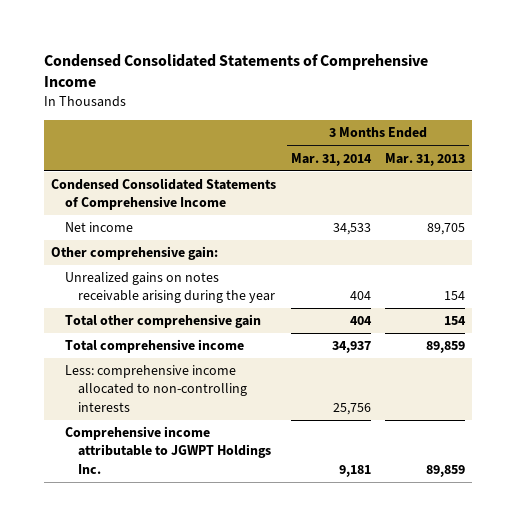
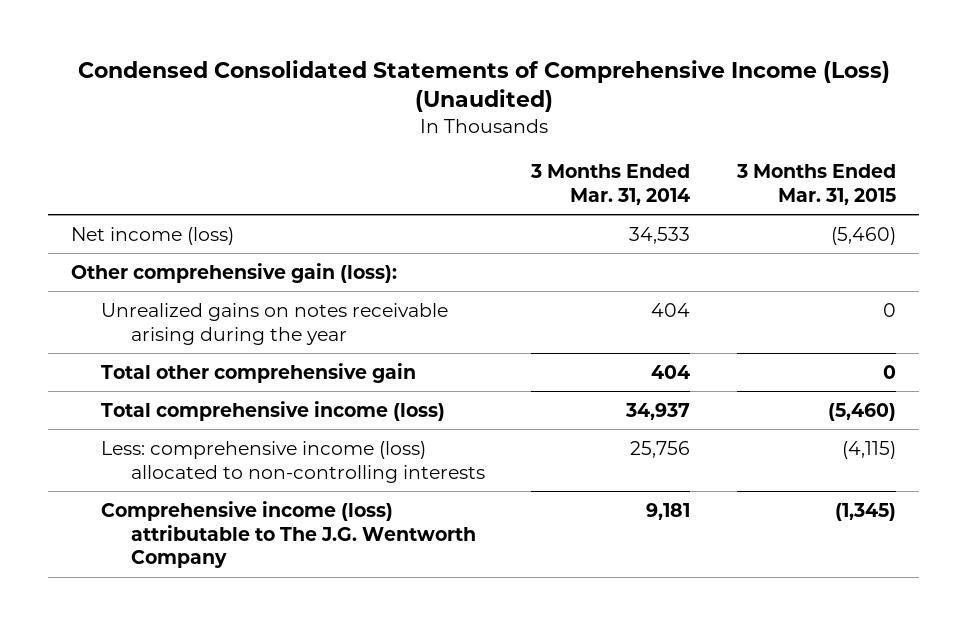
- Condensed Consolidated Statements of Comprehensive Income
+ Condensed Consolidated Statements of Comprehensive Income (Loss) (Unaudited)
- | 3 Months Ended Mar. 31, 2014 | 3 Months Ended Mar. 31, 2013
+ | 3 Months Ended Mar. 31, 2014 | 3 Months Ended Mar. 31, 2015
- Condensed Consolidated Statements of Comprehensive Income
- Net income | 34,533 | 89,705
- Other comprehensive gain:
+ Net income (loss) | 34,533 | (5,460)
+ Other comprehensive gain (loss):
- Total comprehensive income | 34,937 | 89,859
- Less: comprehensive income allocated to non-controlling interests | 25,756 |
- Comprehensive income attributable to JGWPT Holdings Inc. | 9,181 | 89,859
+ Total comprehensive income (loss) | 34,937 | (5,460)
+ Less: comprehensive income (loss) allocated to non-controlling interests | 25,756 | (4,115)
+ Comprehensive income (loss) attributable to The J.G. Wentworth Company | 9,181 | (1,345)

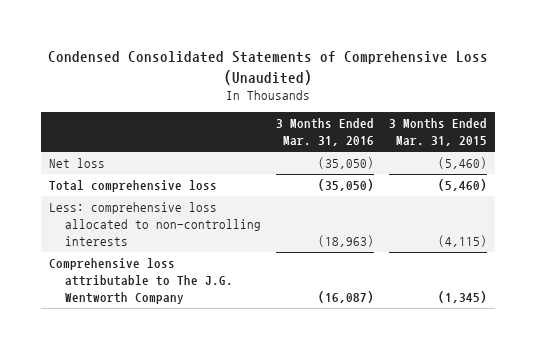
- Condensed Consolidated Statements of Comprehensive Income (Loss) (Unaudited)
+ Condensed Consolidated Statements of Comprehensive Loss (Unaudited)
- | 3 Months Ended Mar. 31, 2014 | 3 Months Ended Mar. 31, 2015
+ | 3 Months Ended Mar. 31, 2016 | 3 Months Ended Mar. 31, 2015
- Net income (loss) | 34,533 | (5,460)
- Other comprehensive gain (loss):
- Unrealized gains on notes receivable arising during the year | 404 | 0
- Total other comprehensive gain | 404 | 0
- Total comprehensive income (loss) | 34,937 | (5,460)
- Less: comprehensive income (loss) allocated to non-controlling interests | 25,756 | (4,115)
- Comprehensive income (loss) attributable to The J.G. Wentworth Company | 9,181 | (1,345)
+ Net loss | (35,050) | (5,460)
+ Total comprehensive loss | (35,050) | (5,460)
+ Less: comprehensive loss allocated to non-controlling interests | (18,963) | (4,115)
+ Comprehensive loss attributable to The J.G. Wentworth Company | (16,087) | (1,345)

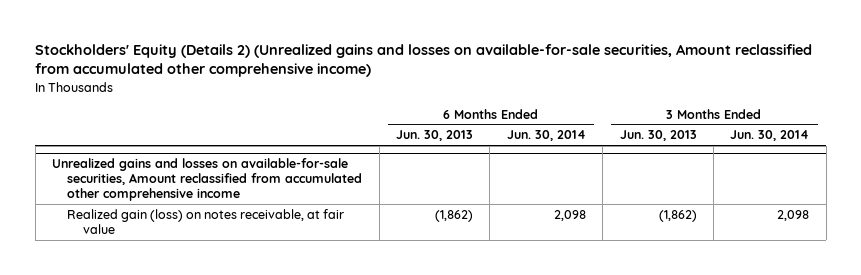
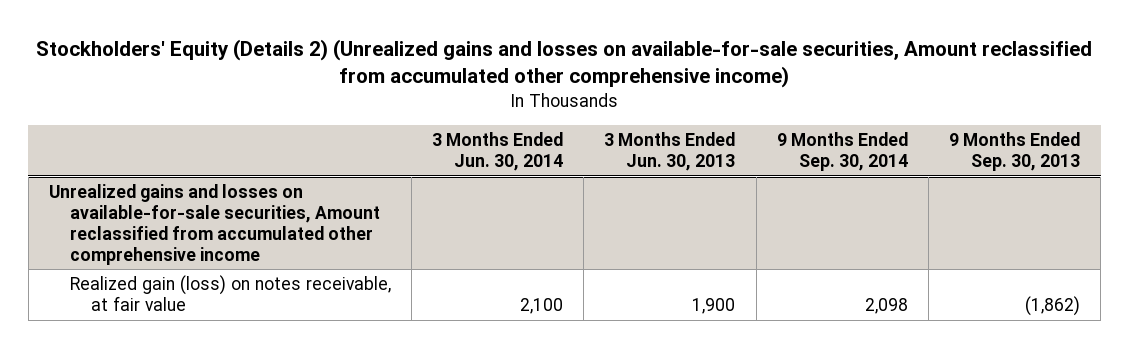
- | 6 Months Ended Jun. 30, 2013 | 6 Months Ended Jun. 30, 2014 | 3 Months Ended Jun. 30, 2013 | 3 Months Ended Jun. 30, 2014
+ | 3 Months Ended Jun. 30, 2014 | 3 Months Ended Jun. 30, 2013 | 9 Months Ended Sep. 30, 2014 | 9 Months Ended Sep. 30, 2013
@ Unrealized gains and losses on available-for-sale securities, Amount reclassified from accumulated other comprehensive income
- Realized gain (loss) on notes receivable, at fair value | (1,862) | 2,098 | (1,862) | 2,098
+ Realized gain (loss) on notes receivable, at fair value | 2,100 | 1,900 | 2,098 | (1,862)

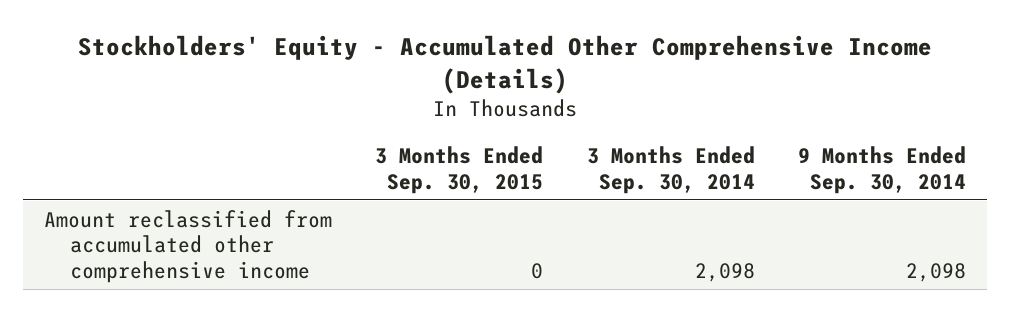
- Stockholders' Equity (Details 2) (Unrealized gains and losses on available-for-sale securities, Amount reclassified from accumulated other comprehensive income)
+ Stockholders' Equity - Accumulated Other Comprehensive Income (Details)
- | 3 Months Ended Jun. 30, 2014 | 3 Months Ended Jun. 30, 2013 | 9 Months Ended Sep. 30, 2014 | 9 Months Ended Sep. 30, 2013
+ | 3 Months Ended Sep. 30, 2015 | 3 Months Ended Sep. 30, 2014 | 9 Months Ended Sep. 30, 2014
- Unrealized gains and losses on available-for-sale securities, Amount reclassified from accumulated other comprehensive income
- Realized gain (loss) on notes receivable, at fair value | 2,100 | 1,900 | 2,098 | (1,862)
+ Amount reclassified from accumulated other comprehensive income | 0 | 2,098 | 2,098

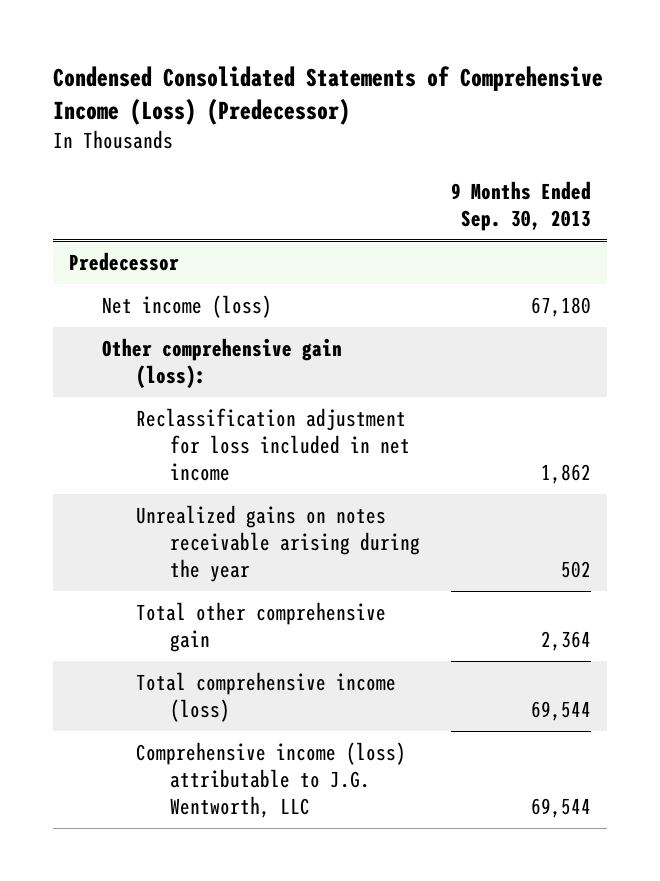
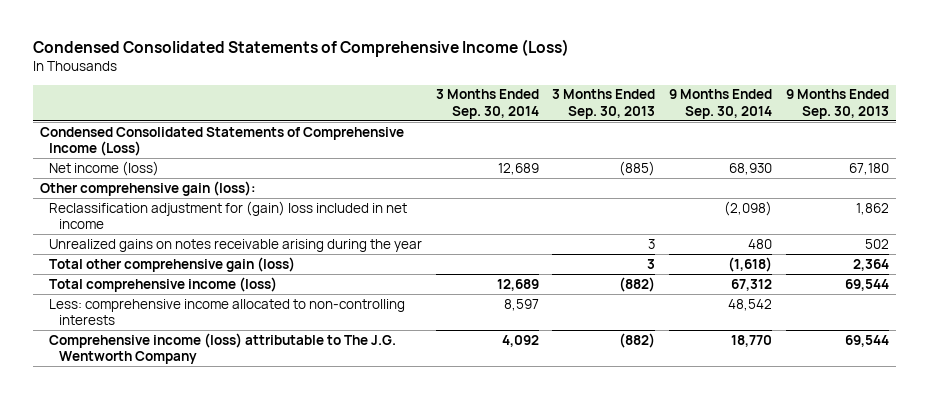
- Condensed Consolidated Statements of Comprehensive Income (Loss) (Predecessor)
+ Condensed Consolidated Statements of Comprehensive Income (Loss)
- | 9 Months Ended Sep. 30, 2013
+ | 3 Months Ended Sep. 30, 2014 | 3 Months Ended Sep. 30, 2013 | 9 Months Ended Sep. 30, 2014 | 9 Months Ended Sep. 30, 2013
- Predecessor
+ Condensed Consolidated Statements of Comprehensive Income (Loss)
- Reclassification adjustment for loss included in net income | 1,862
+ Reclassification adjustment for (gain) loss included in net income | | | (2,098) | 1,862
- Total other comprehensive gain | 2,364
+ Total other comprehensive gain (loss) | | 3 | (1,618) | 2,364
- Comprehensive income (loss) attributable to J.G. Wentworth, LLC | 69,544
+ Less: comprehensive income allocated to non-controlling interests | 8,597 | | 48,542 |
+ Comprehensive income (loss) attributable to The J.G. Wentworth Company | 4,092 | (882) | 18,770 | 69,544

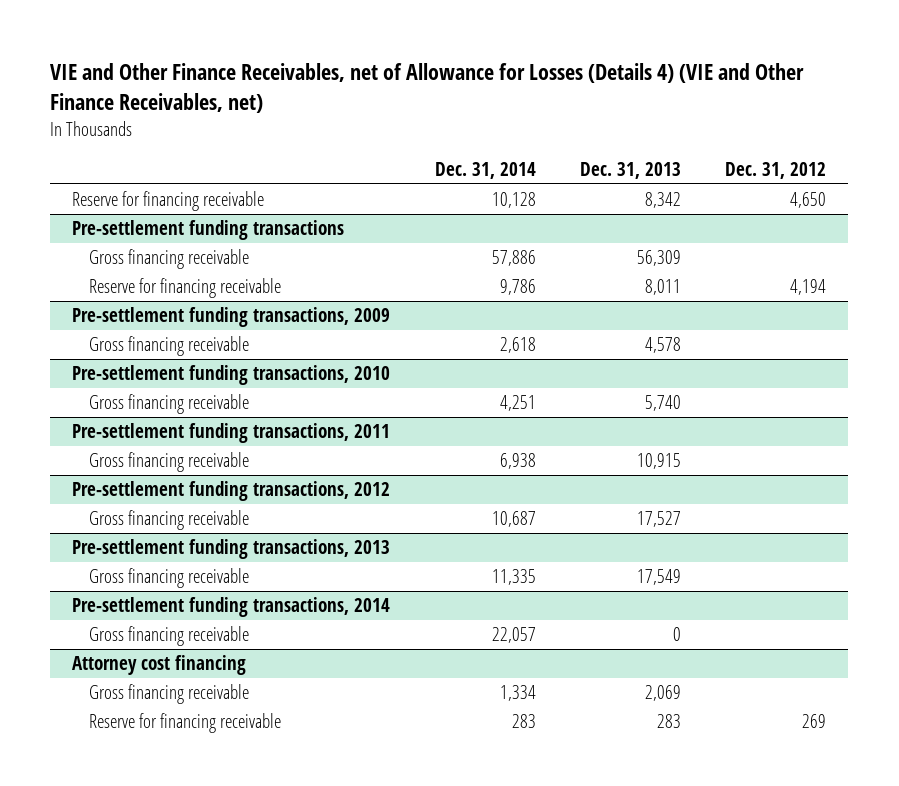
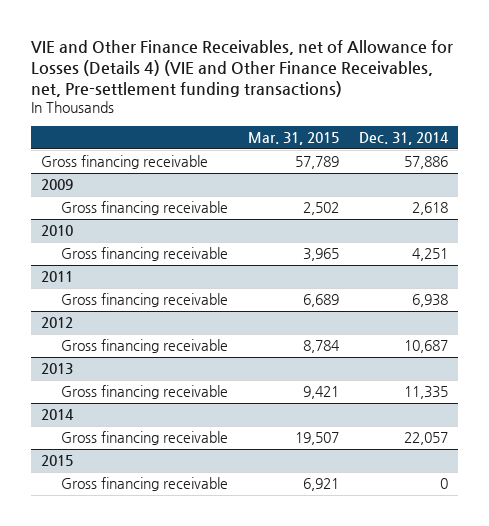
- VIE and Other Finance Receivables, net of Allowance for Losses (Details 4) (VIE and Other Finance Receivables, net)
+ VIE and Other Finance Receivables, net of Allowance for Losses (Details 4) (VIE and Other Finance Receivables, net, Pre-settlement funding transactions)
- | Dec. 31, 2014 | Dec. 31, 2013 | Dec. 31, 2012
+ | Mar. 31, 2015 | Dec. 31, 2014
- Reserve for financing receivable | 10,128 | 8,342 | 4,650
- Pre-settlement funding transactions
- Reserve for financing receivable | 9,786 | 8,011 | 4,194
- Pre-settlement funding transactions, 2009
+ 2009
- Pre-settlement funding transactions, 2010
+ 2010
- Pre-settlement funding transactions, 2011
+ 2011
- Pre-settlement funding transactions, 2012
+ 2012
- Pre-settlement funding transactions, 2013
+ 2013
- Pre-settlement funding transactions, 2014
+ 2014
- Attorney cost financing
- Gross financing receivable | 1,334 | 2,069 |
- Reserve for financing receivable | 283 | 283 | 269
+ 2015
+ Gross financing receivable | 6,921 | 0

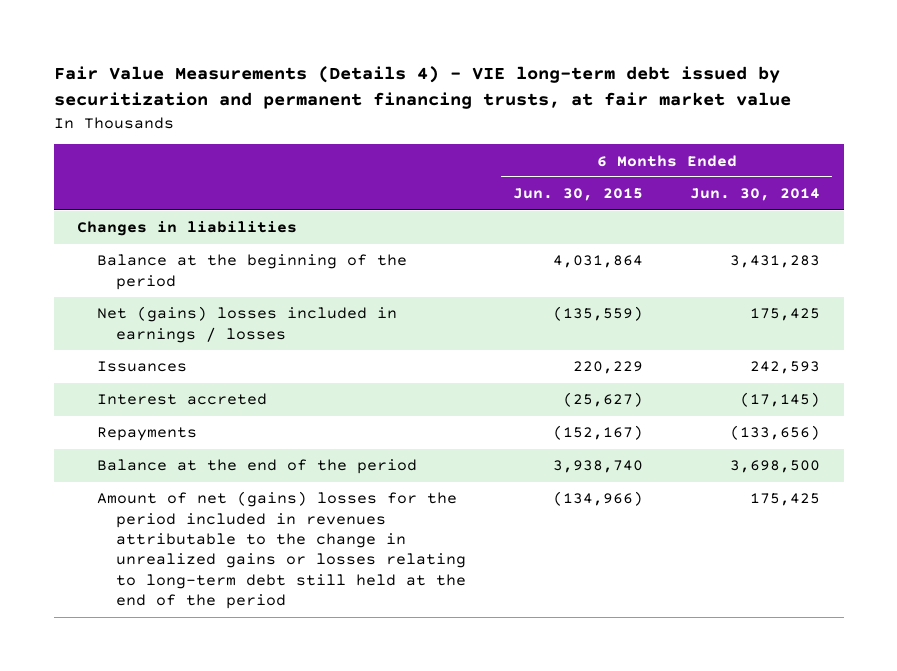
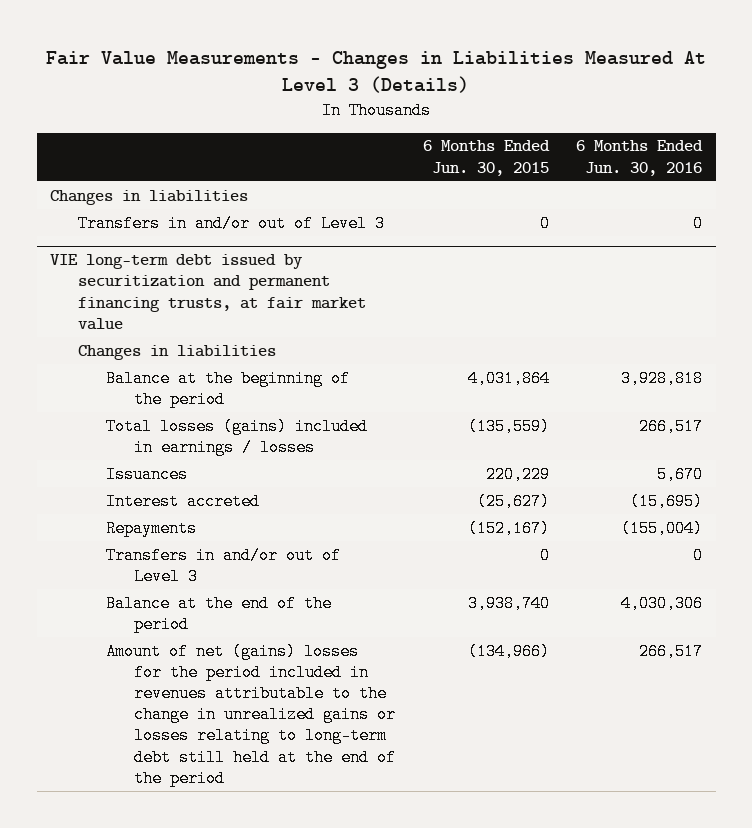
- Fair Value Measurements (Details 4) - VIE long-term debt issued by securitization and permanent financing trusts, at fair market value
+ Fair Value Measurements - Changes in Liabilities Measured At Level 3 (Details)
- | 6 Months Ended Jun. 30, 2015 | 6 Months Ended Jun. 30, 2014
+ | 6 Months Ended Jun. 30, 2015 | 6 Months Ended Jun. 30, 2016
+ Transfers in and/or out of Level 3 | 0 | 0
+ VIE long-term debt issued by securitization and permanent financing trusts, at fair market value
+ Changes in liabilities
- Net (gains) losses included in earnings / losses | (135,559) | 175,425
+ Total losses (gains) included in earnings / losses | (135,559) | 266,517
+ Transfers in and/or out of Level 3 | 0 | 0

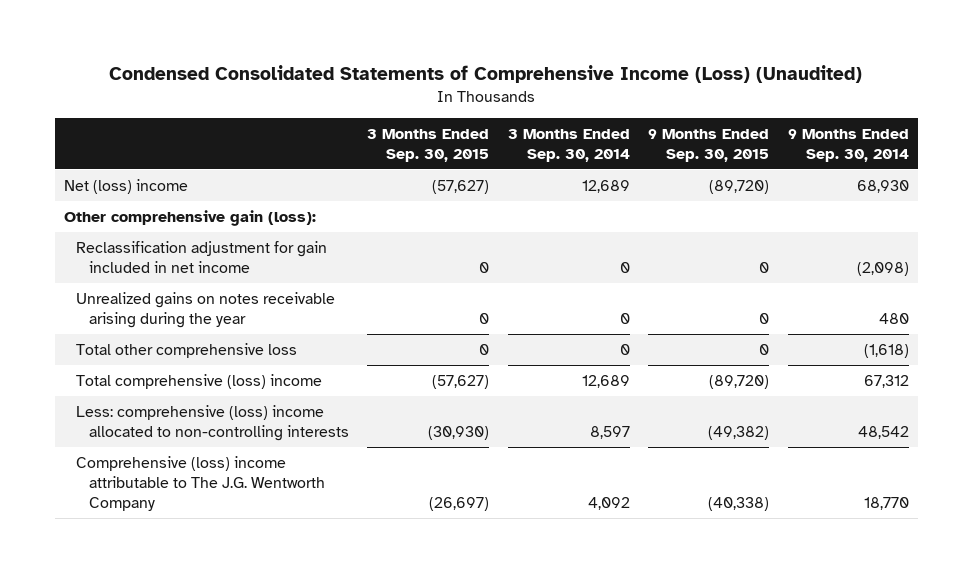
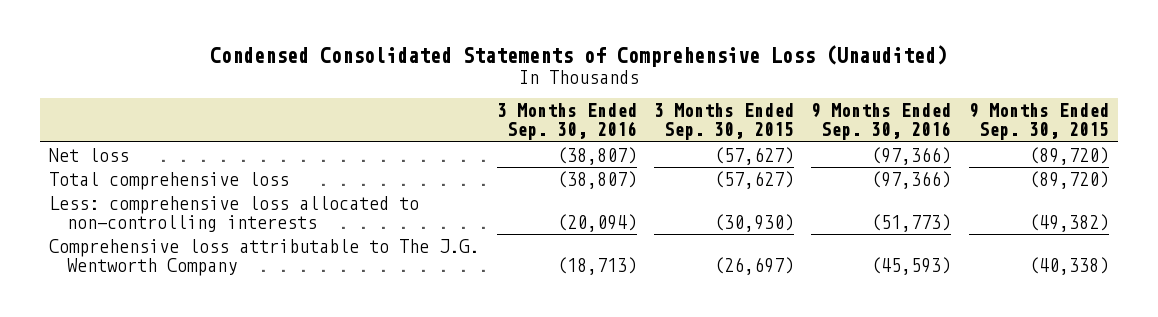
- Condensed Consolidated Statements of Comprehensive Income (Loss) (Unaudited)
+ Condensed Consolidated Statements of Comprehensive Loss (Unaudited)
- | 3 Months Ended Sep. 30, 2015 | 3 Months Ended Sep. 30, 2014 | 9 Months Ended Sep. 30, 2015 | 9 Months Ended Sep. 30, 2014
+ | 3 Months Ended Sep. 30, 2016 | 3 Months Ended Sep. 30, 2015 | 9 Months Ended Sep. 30, 2016 | 9 Months Ended Sep. 30, 2015
- Net (loss) income | (57,627) | 12,689 | (89,720) | 68,930
- Other comprehensive gain (loss):
- Reclassification adjustment for gain included in net income | 0 | 0 | 0 | (2,098)
- Unrealized gains on notes receivable arising during the year | 0 | 0 | 0 | 480
- Total other comprehensive loss | 0 | 0 | 0 | (1,618)
- Total comprehensive (loss) income | (57,627) | 12,689 | (89,720) | 67,312
- Less: comprehensive (loss) income allocated to non-controlling interests | (30,930) | 8,597 | (49,382) | 48,542
- Comprehensive (loss) income attributable to The J.G. Wentworth Company | (26,697) | 4,092 | (40,338) | 18,770
+ Net loss | (38,807) | (57,627) | (97,366) | (89,720)
+ Total comprehensive loss | (38,807) | (57,627) | (97,366) | (89,720)
+ Less: comprehensive loss allocated to non-controlling interests | (20,094) | (30,930) | (51,773) | (49,382)
+ Comprehensive loss attributable to The J.G. Wentworth Company | (18,713) | (26,697) | (45,593) | (40,338)

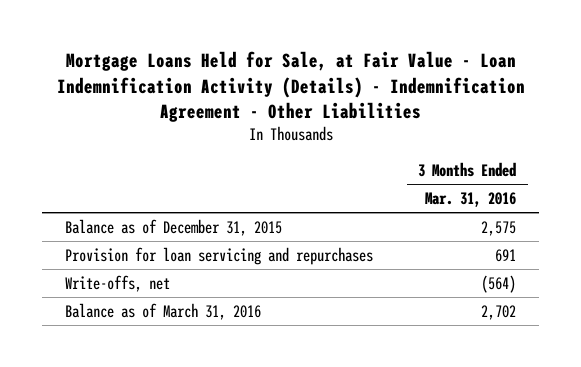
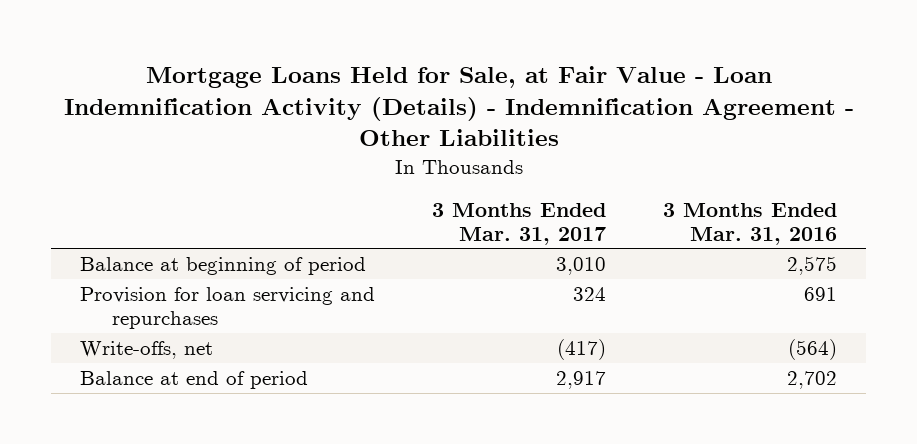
- | 3 Months Ended Mar. 31, 2016
+ | 3 Months Ended Mar. 31, 2017 | 3 Months Ended Mar. 31, 2016
- Balance as of December 31, 2015 | 2,575
+ Balance at beginning of period | 3,010 | 2,575
- Balance as of March 31, 2016 | 2,702
+ Balance at end of period | 2,917 | 2,702

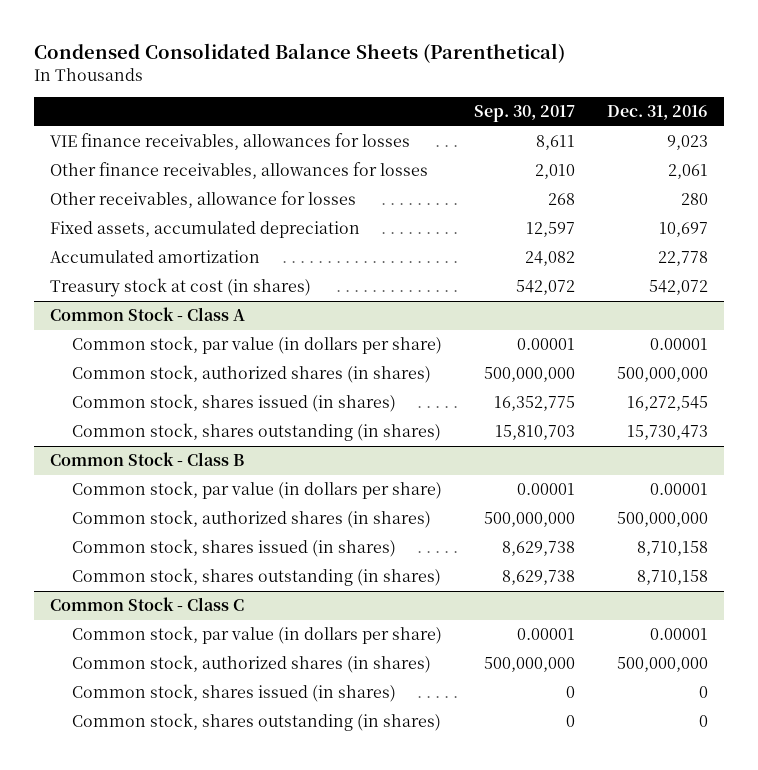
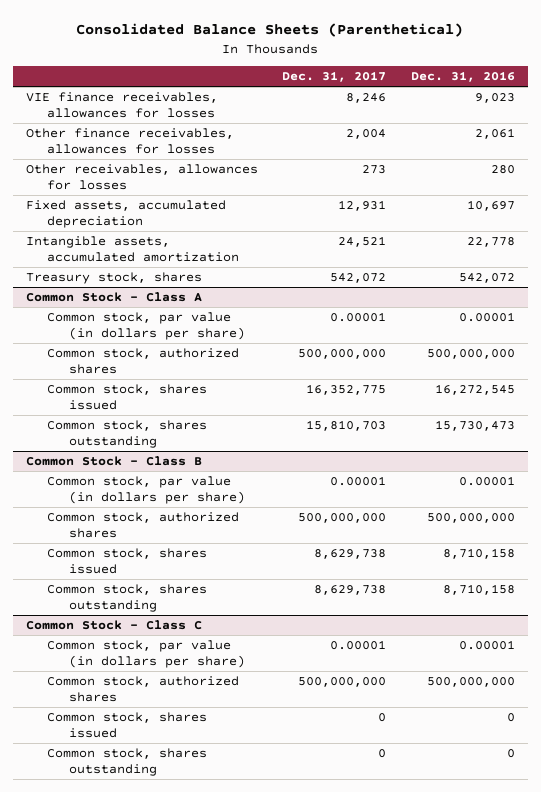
- Condensed Consolidated Balance Sheets (Parenthetical)
+ Consolidated Balance Sheets (Parenthetical)
- | Sep. 30, 2017 | Dec. 31, 2016
+ | Dec. 31, 2017 | Dec. 31, 2016
- Other receivables, allowance for losses | 268 | 280
+ Other receivables, allowances for losses | 273 | 280
- Accumulated amortization | 24,082 | 22,778
- Treasury stock at cost (in shares) | 542,072 | 542,072
+ Intangible assets, accumulated amortization | 24,521 | 22,778
+ Treasury stock, shares | 542,072 | 542,072
@ Common Stock - Class A
- Common stock, authorized shares (in shares) | 500,000,000 | 500,000,000
- Common stock, shares issued (in shares) | 16,352,775 | 16,272,545
- Common stock, shares outstanding (in shares) | 15,810,703 | 15,730,473
+ Common stock, authorized shares | 500,000,000 | 500,000,000
+ Common stock, shares issued | 16,352,775 | 16,272,545
+ Common stock, shares outstanding | 15,810,703 | 15,730,473
@ Common Stock - Class B
- Common stock, authorized shares (in shares) | 500,000,000 | 500,000,000
- Common stock, shares issued (in shares) | 8,629,738 | 8,710,158
- Common stock, shares outstanding (in shares) | 8,629,738 | 8,710,158
+ Common stock, authorized shares | 500,000,000 | 500,000,000
+ Common stock, shares issued | 8,629,738 | 8,710,158
+ Common stock, shares outstanding | 8,629,738 | 8,710,158
@ Common Stock - Class C
- Common stock, authorized shares (in shares) | 500,000,000 | 500,000,000
- Common stock, shares issued (in shares) | 0 | 0
- Common stock, shares outstanding (in shares) | 0 | 0
+ Common stock, authorized shares | 500,000,000 | 500,000,000
+ Common stock, shares issued | 0 | 0
+ Common stock, shares outstanding | 0 | 0

